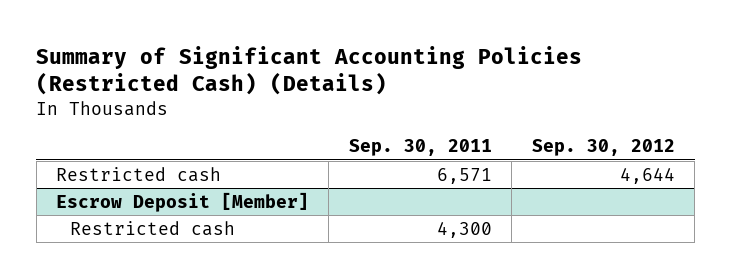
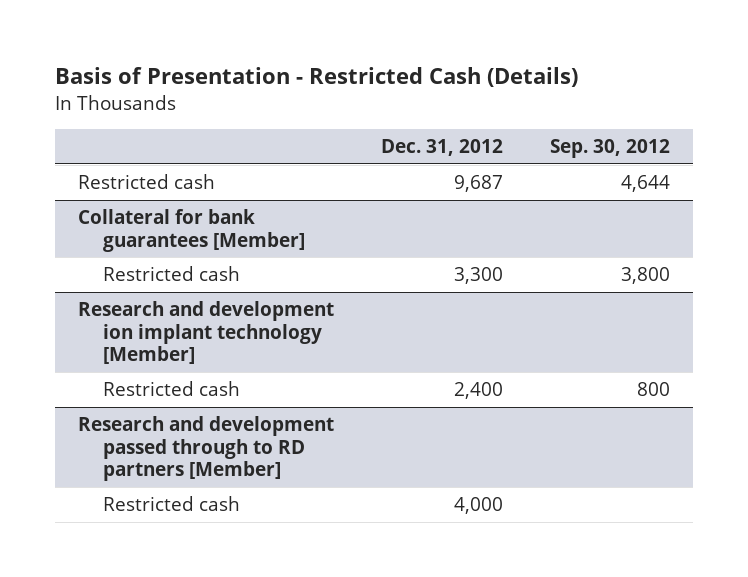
- Summary of Significant Accounting Policies (Restricted Cash) (Details)
+ Basis of Presentation - Restricted Cash (Details)
- | Sep. 30, 2011 | Sep. 30, 2012
+ | Dec. 31, 2012 | Sep. 30, 2012
- Escrow Deposit [Member]
- Restricted cash | 4,300 |
+ Collateral for bank guarantees [Member]
+ Restricted cash | 3,300 | 3,800
+ Research and development ion implant technology [Member]
+ Restricted cash | 2,400 | 800
+ Research and development passed through to RD partners [Member]
+ Restricted cash | 4,000 |

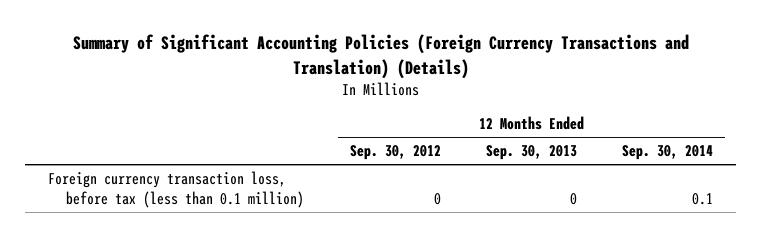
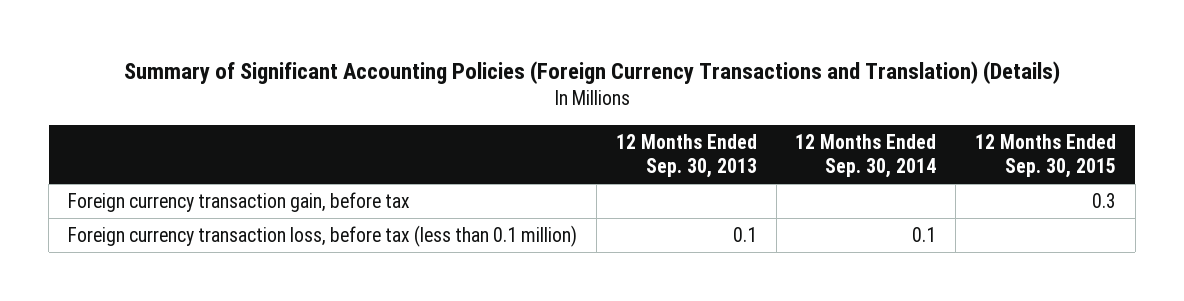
- | 12 Months Ended Sep. 30, 2012 | 12 Months Ended Sep. 30, 2013 | 12 Months Ended Sep. 30, 2014
+ | 12 Months Ended Sep. 30, 2013 | 12 Months Ended Sep. 30, 2014 | 12 Months Ended Sep. 30, 2015
- Foreign currency transaction loss, before tax (less than 0.1 million) | 0 | 0 | 0.1
+ Foreign currency transaction gain, before tax | | | 0.3
+ Foreign currency transaction loss, before tax (less than 0.1 million) | 0.1 | 0.1 |

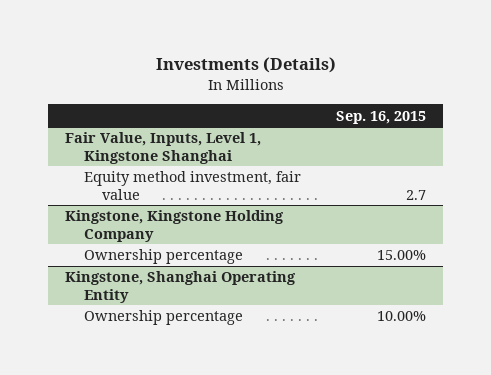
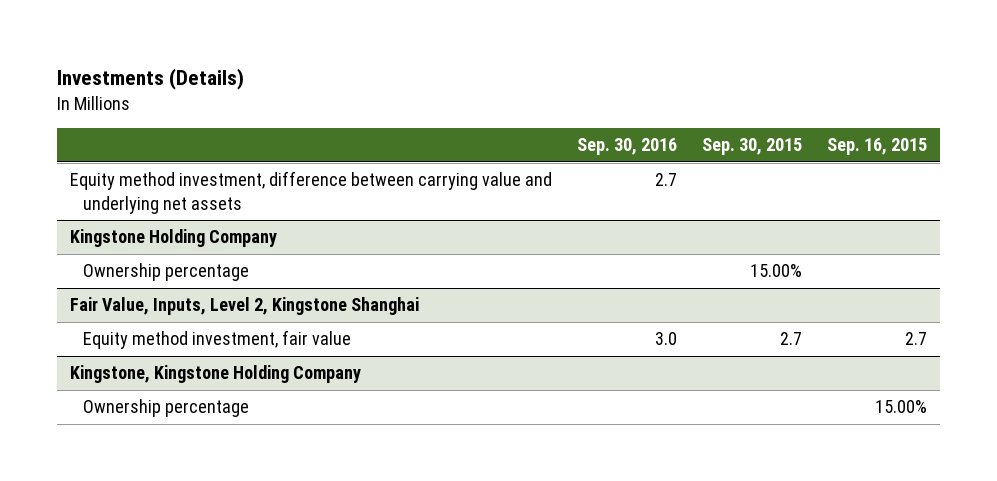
- | Sep. 16, 2015
+ | Sep. 30, 2016 | Sep. 30, 2015 | Sep. 16, 2015
- Fair Value, Inputs, Level 1, Kingstone Shanghai
+ Equity method investment, difference between carrying value and underlying net assets | 2.7 | |
+ Kingstone Holding Company
+ Ownership percentage | | 15.00% |
+ Fair Value, Inputs, Level 2, Kingstone Shanghai
- Kingstone, Shanghai Operating Entity
- Ownership percentage | 10.00%

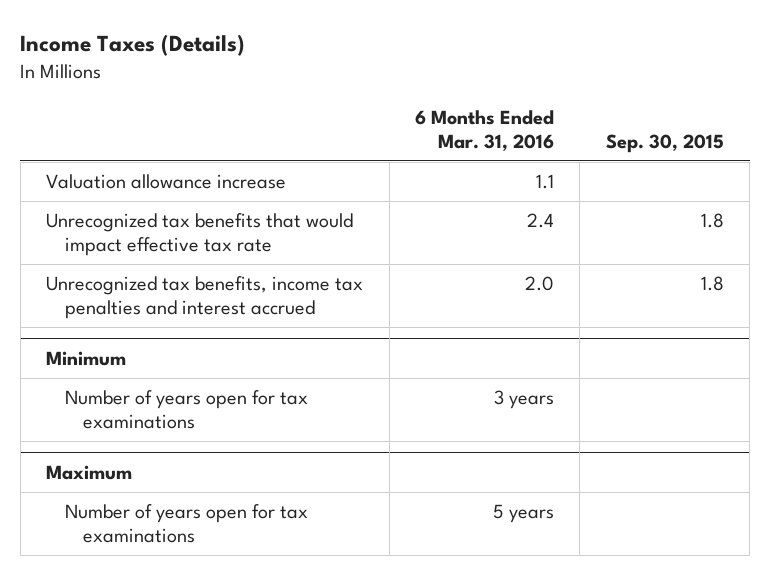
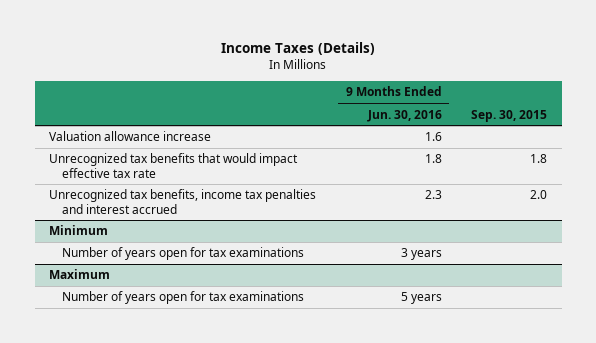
- | 6 Months Ended Mar. 31, 2016 | Sep. 30, 2015
+ | 9 Months Ended Jun. 30, 2016 | Sep. 30, 2015
- Unrecognized tax benefits, income tax penalties and interest accrued | 2.0 | 1.8
+ Unrecognized tax benefits, income tax penalties and interest accrued | 2.3 | 2.0

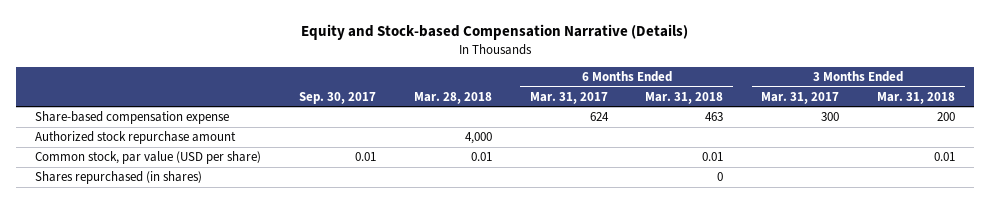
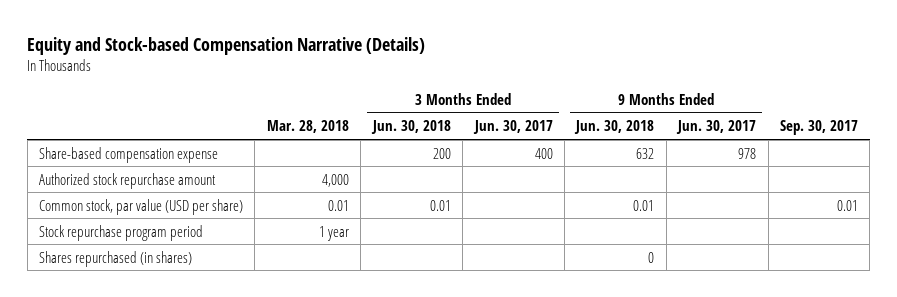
- | Sep. 30, 2017 | Mar. 28, 2018 | 6 Months Ended Mar. 31, 2017 | 6 Months Ended Mar. 31, 2018 | 3 Months Ended Mar. 31, 2017 | 3 Months Ended Mar. 31, 2018
+ | Mar. 28, 2018 | 3 Months Ended Jun. 30, 2018 | 3 Months Ended Jun. 30, 2017 | 9 Months Ended Jun. 30, 2018 | 9 Months Ended Jun. 30, 2017 | Sep. 30, 2017
+ Stock repurchase program period | 1 year | | | | |

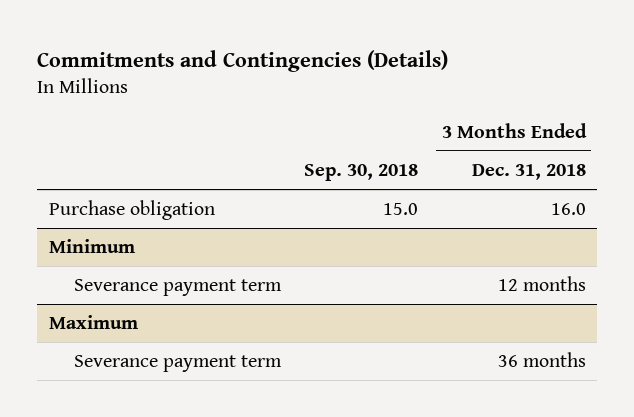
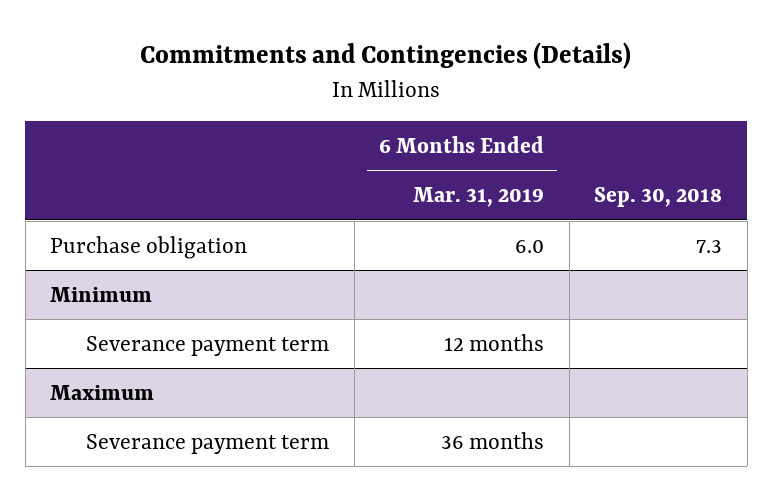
- | Sep. 30, 2018 | 3 Months Ended Dec. 31, 2018
+ | 6 Months Ended Mar. 31, 2019 | Sep. 30, 2018
- Purchase obligation | 15.0 | 16.0
+ Purchase obligation | 6.0 | 7.3

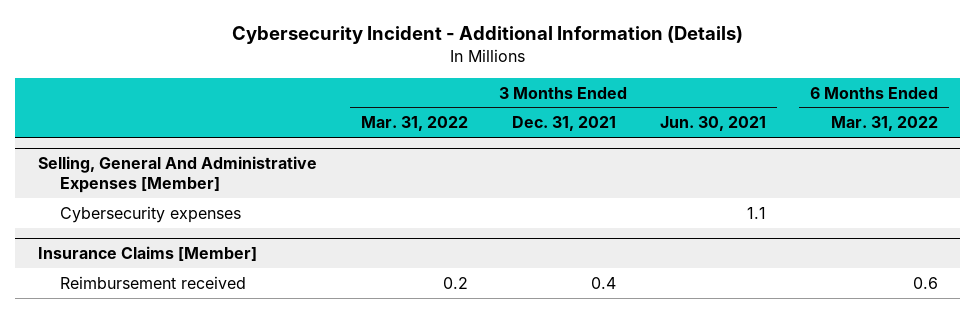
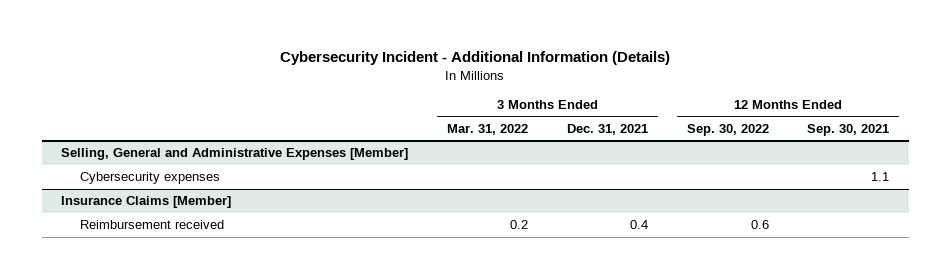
- | 3 Months Ended Mar. 31, 2022 | 3 Months Ended Dec. 31, 2021 | 3 Months Ended Jun. 30, 2021 | 6 Months Ended Mar. 31, 2022
+ | 3 Months Ended Mar. 31, 2022 | 3 Months Ended Dec. 31, 2021 | 12 Months Ended Sep. 30, 2022 | 12 Months Ended Sep. 30, 2021
- Selling, General And Administrative Expenses [Member]
+ Selling, General and Administrative Expenses [Member]

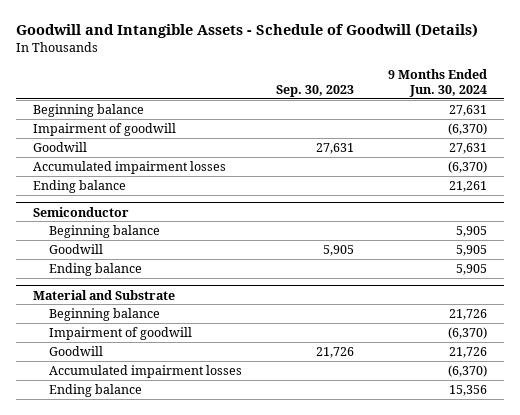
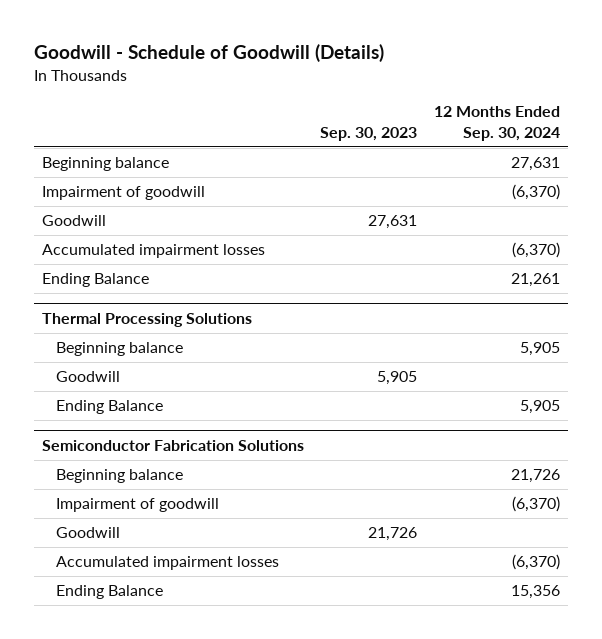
- Goodwill and Intangible Assets - Schedule of Goodwill (Details)
+ Goodwill - Schedule of Goodwill (Details)
- | Sep. 30, 2023 | 9 Months Ended Jun. 30, 2024
+ | Sep. 30, 2023 | 12 Months Ended Sep. 30, 2024
- Ending balance | | 21,261
- Semiconductor
+ Ending Balance | | 21,261
+ Thermal Processing Solutions
- Ending balance | | 5,905
- Material and Substrate
+ Ending Balance | | 5,905
+ Semiconductor Fabrication Solutions
- Ending balance | | 15,356
+ Ending Balance | | 15,356

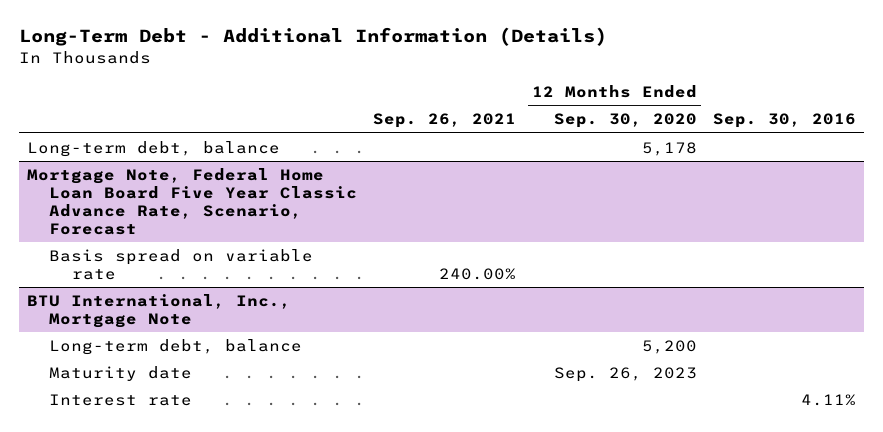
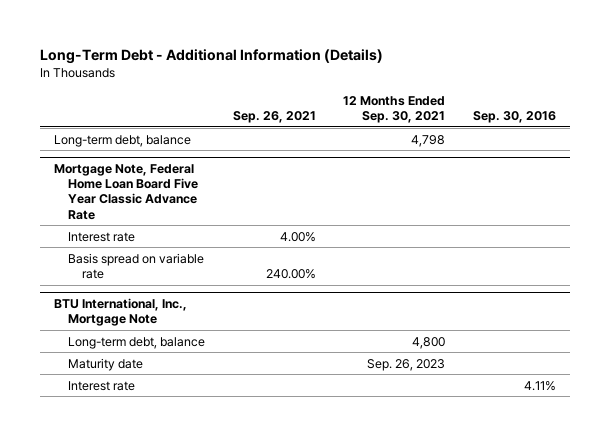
- | Sep. 26, 2021 | 12 Months Ended Sep. 30, 2020 | Sep. 30, 2016
+ | Sep. 26, 2021 | 12 Months Ended Sep. 30, 2021 | Sep. 30, 2016
- Mortgage Note, Federal Home Loan Board Five Year Classic Advance Rate, Scenario, Forecast
+ Mortgage Note, Federal Home Loan Board Five Year Classic Advance Rate
+ Interest rate | 4.00% | |

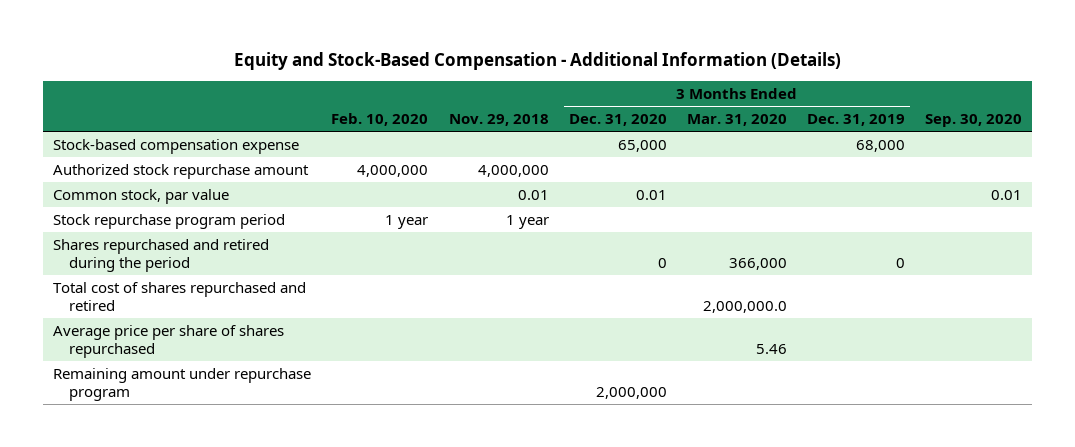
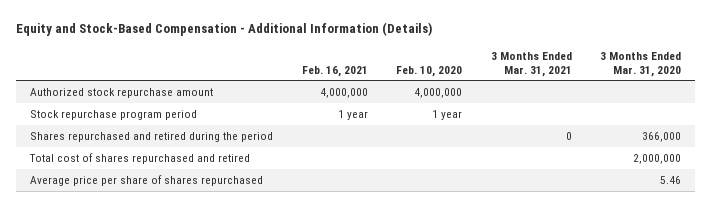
- | Feb. 10, 2020 | Nov. 29, 2018 | 3 Months Ended Dec. 31, 2020 | 3 Months Ended Mar. 31, 2020 | 3 Months Ended Dec. 31, 2019 | Sep. 30, 2020
+ | Feb. 16, 2021 | Feb. 10, 2020 | 3 Months Ended Mar. 31, 2021 | 3 Months Ended Mar. 31, 2020
- Stock-based compensation expense | | | 65,000 | | 68,000 |
- Common stock, par value | | 0.01 | 0.01 | | | 0.01
- Total cost of shares repurchased and retired | | | | 2,000,000.0 | |
+ Total cost of shares repurchased and retired | | | | 2,000,000
- Remaining amount under repurchase program | | | 2,000,000 | | |

